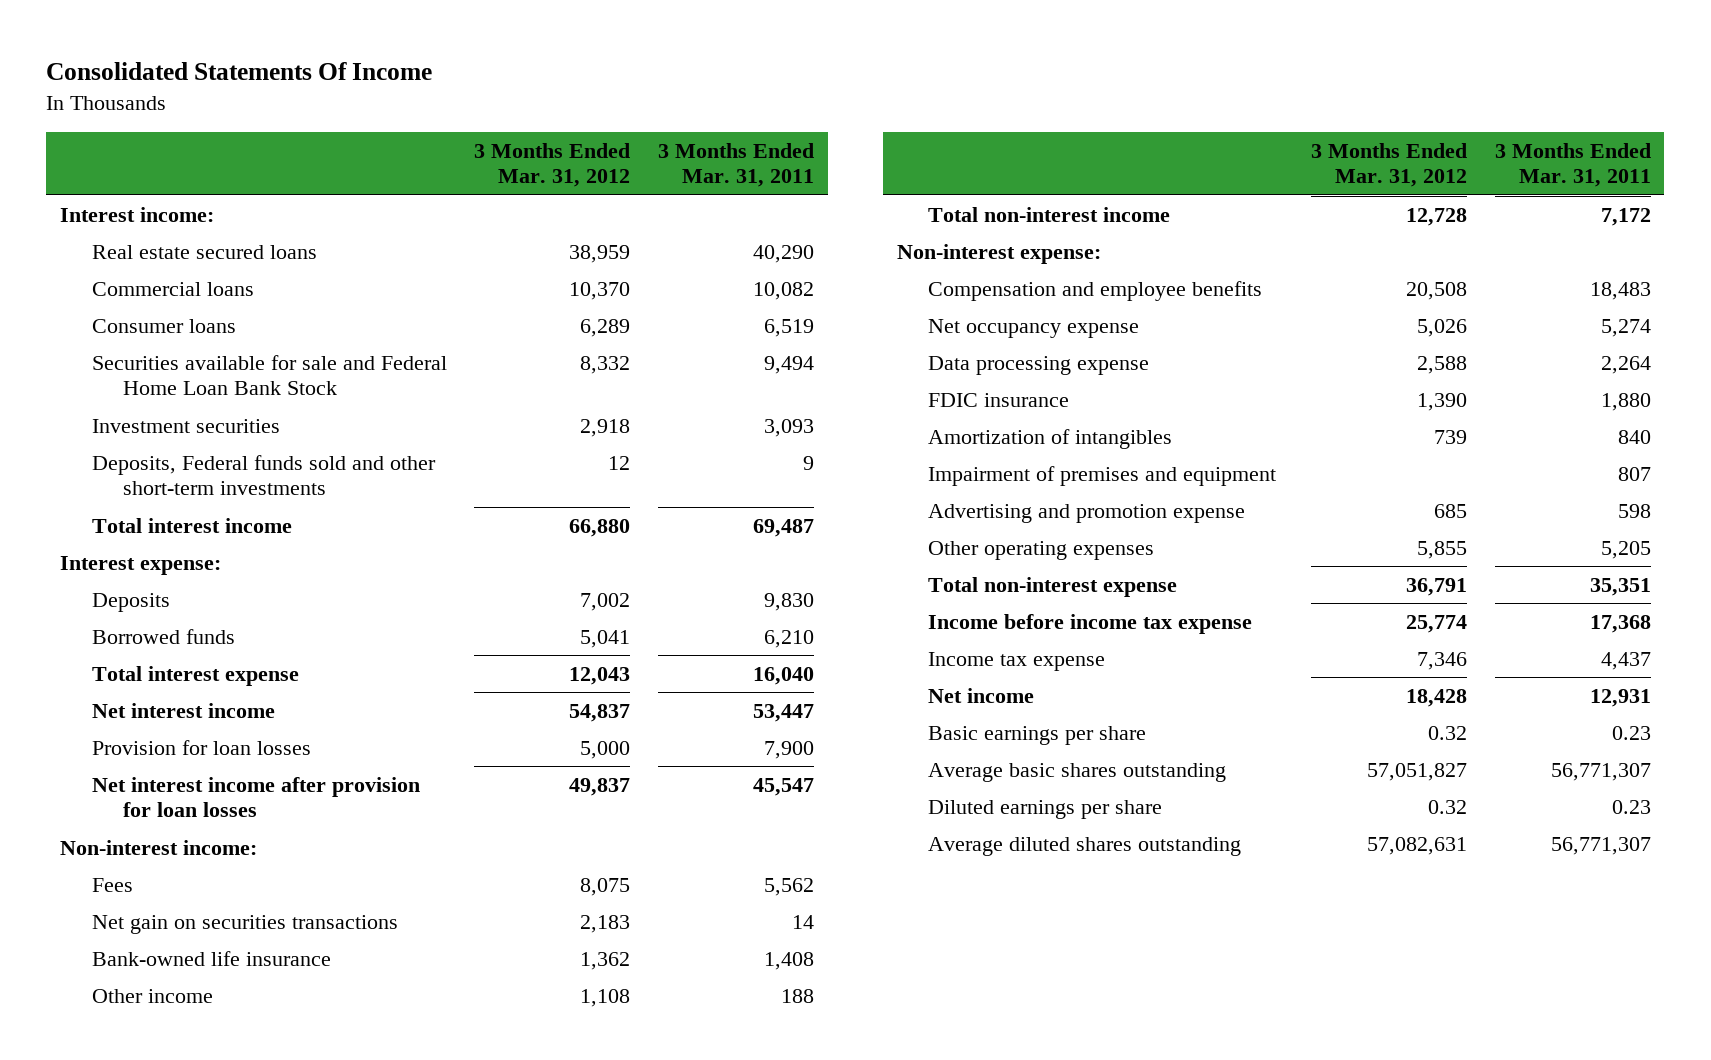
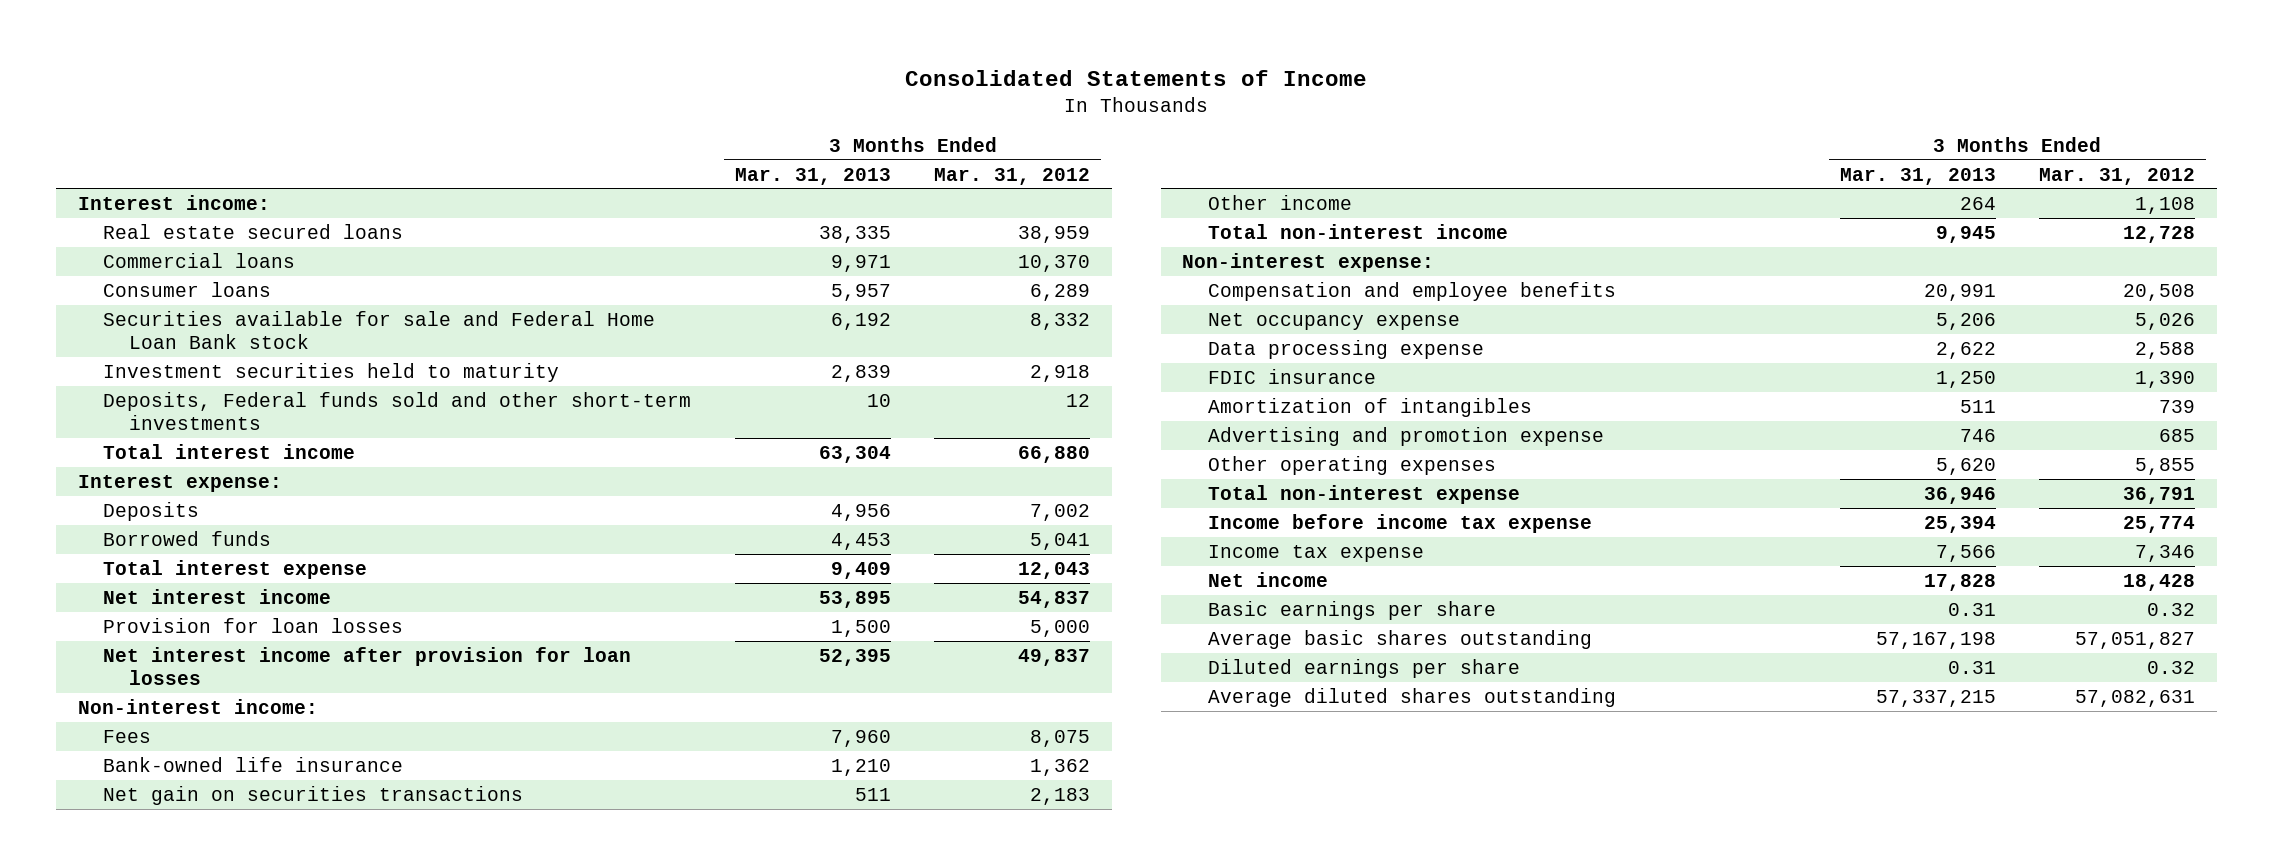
- Consolidated Statements Of Income
+ Consolidated Statements of Income
- | 3 Months Ended Mar. 31, 2012 | 3 Months Ended Mar. 31, 2011
+ | 3 Months Ended Mar. 31, 2013 | 3 Months Ended Mar. 31, 2012
- Securities available for sale and Federal Home Loan Bank Stock | 8,332 | 9,494
- Investment securities | 2,918 | 3,093
+ Securities available for sale and Federal Home Loan Bank stock | 6,192 | 8,332
+ Investment securities held to maturity | 2,839 | 2,918
moved down: Net gain on securities transactions | 511 | 2,183
- Impairment of premises and equipment | | 807

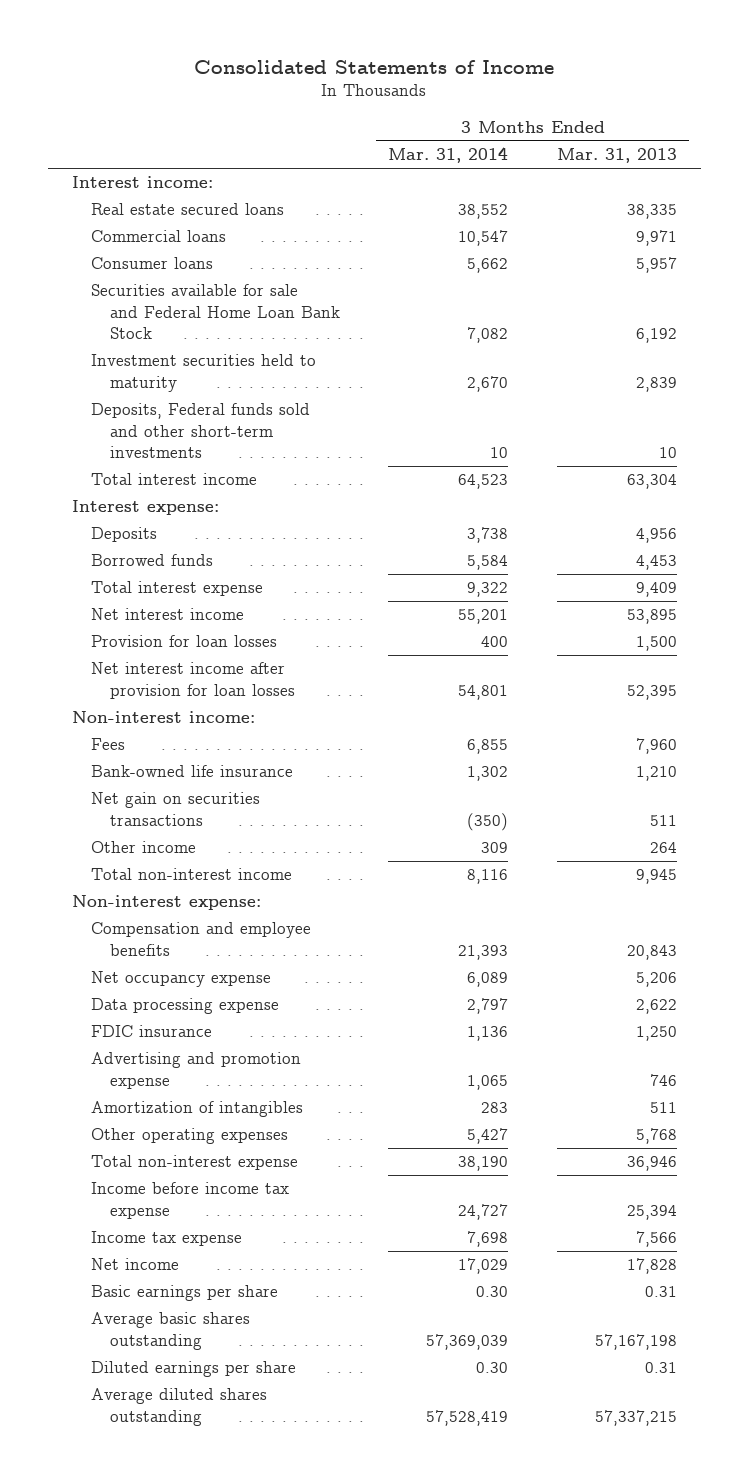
- | 3 Months Ended Mar. 31, 2013 | 3 Months Ended Mar. 31, 2012
+ | 3 Months Ended Mar. 31, 2014 | 3 Months Ended Mar. 31, 2013
- Securities available for sale and Federal Home Loan Bank stock | 6,192 | 8,332
+ Securities available for sale and Federal Home Loan Bank Stock | 7,082 | 6,192
- Compensation and employee benefits | 20,991 | 20,508
+ Compensation and employee benefits | 21,393 | 20,843
- Other operating expenses | 5,620 | 5,855
moved down: Amortization of intangibles | 283 | 511
+ Other operating expenses | 5,427 | 5,768

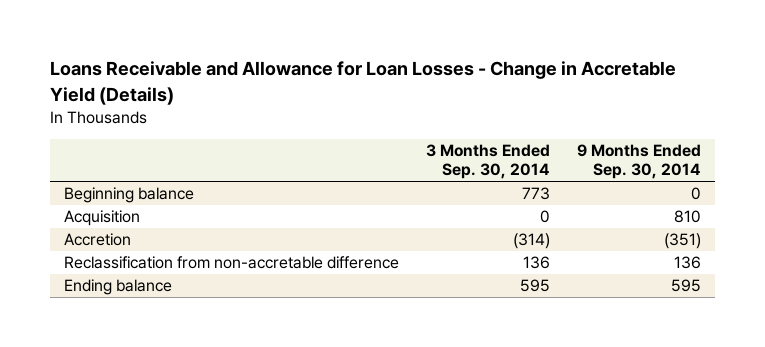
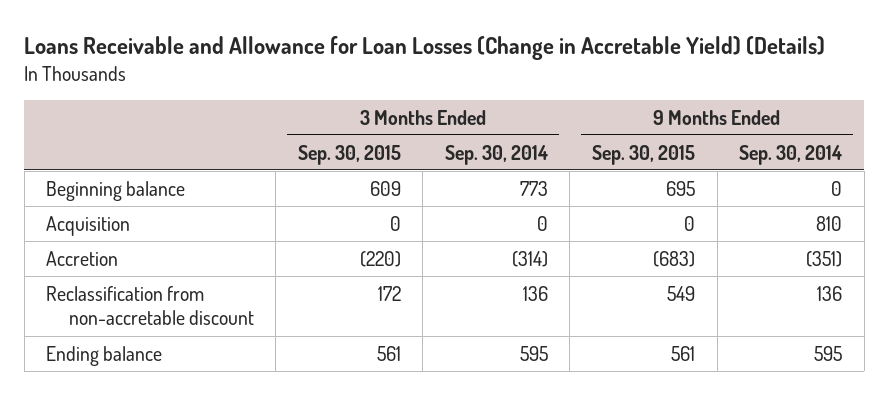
- Loans Receivable and Allowance for Loan Losses - Change in Accretable Yield (Details)
+ Loans Receivable and Allowance for Loan Losses (Change in Accretable Yield) (Details)
- | 3 Months Ended Sep. 30, 2014 | 9 Months Ended Sep. 30, 2014
+ | 3 Months Ended Sep. 30, 2015 | 3 Months Ended Sep. 30, 2014 | 9 Months Ended Sep. 30, 2015 | 9 Months Ended Sep. 30, 2014
- Reclassification from non-accretable difference | 136 | 136
+ Reclassification from non-accretable discount | 172 | 136 | 549 | 136

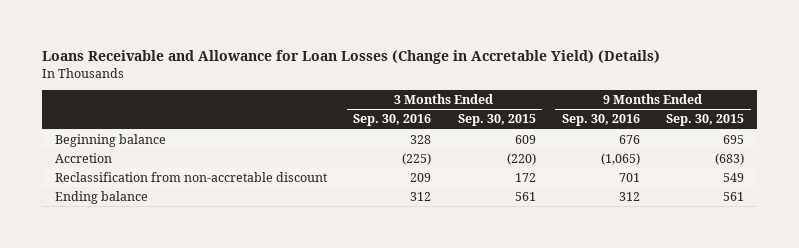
- | 3 Months Ended Sep. 30, 2015 | 3 Months Ended Sep. 30, 2014 | 9 Months Ended Sep. 30, 2015 | 9 Months Ended Sep. 30, 2014
+ | 3 Months Ended Sep. 30, 2016 | 3 Months Ended Sep. 30, 2015 | 9 Months Ended Sep. 30, 2016 | 9 Months Ended Sep. 30, 2015
- Acquisition | 0 | 0 | 0 | 810

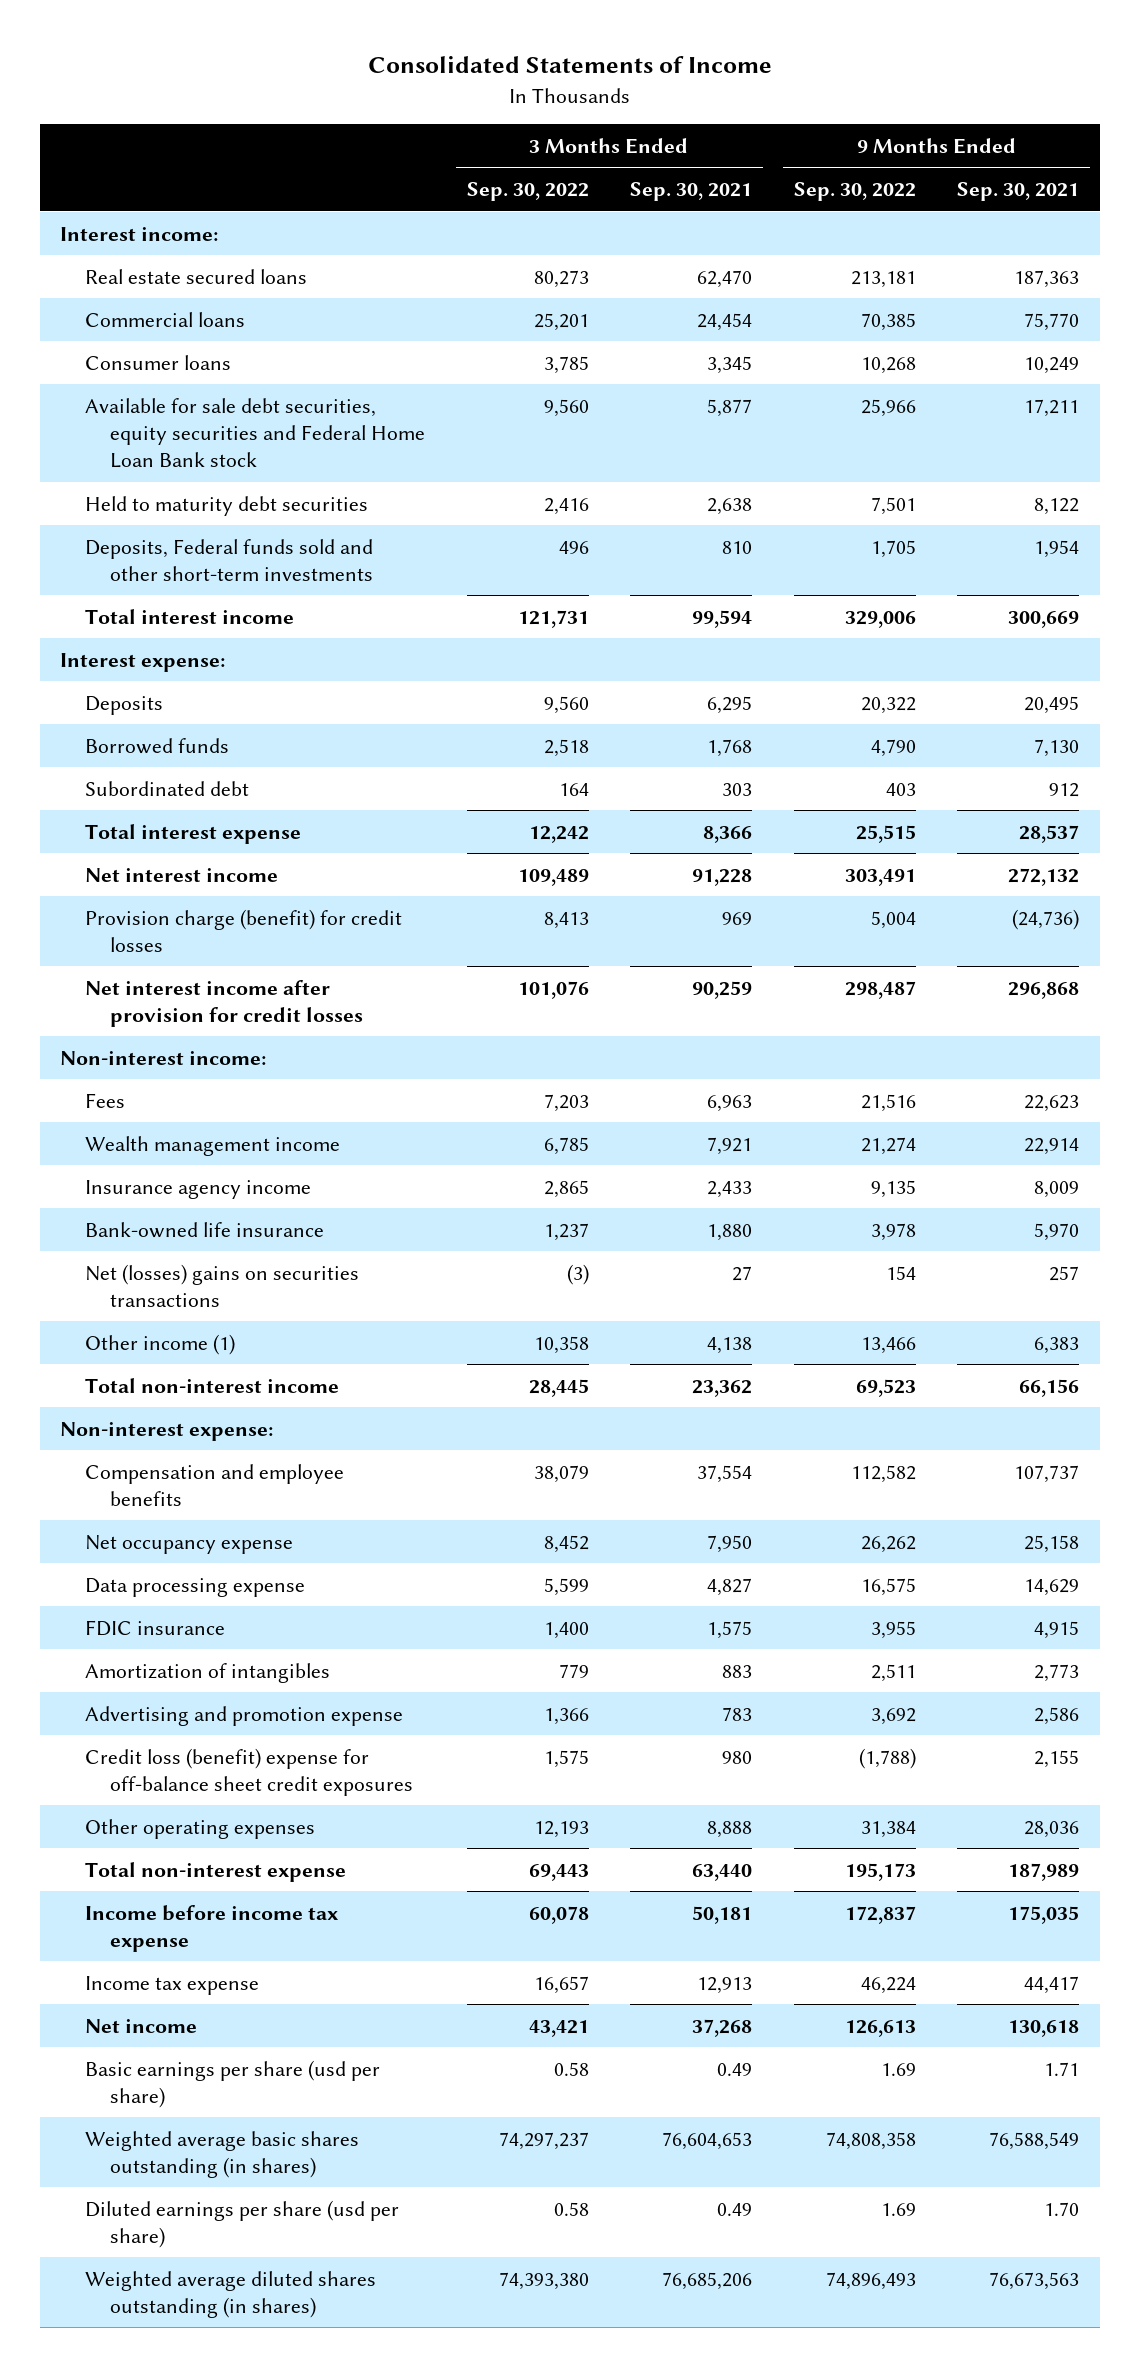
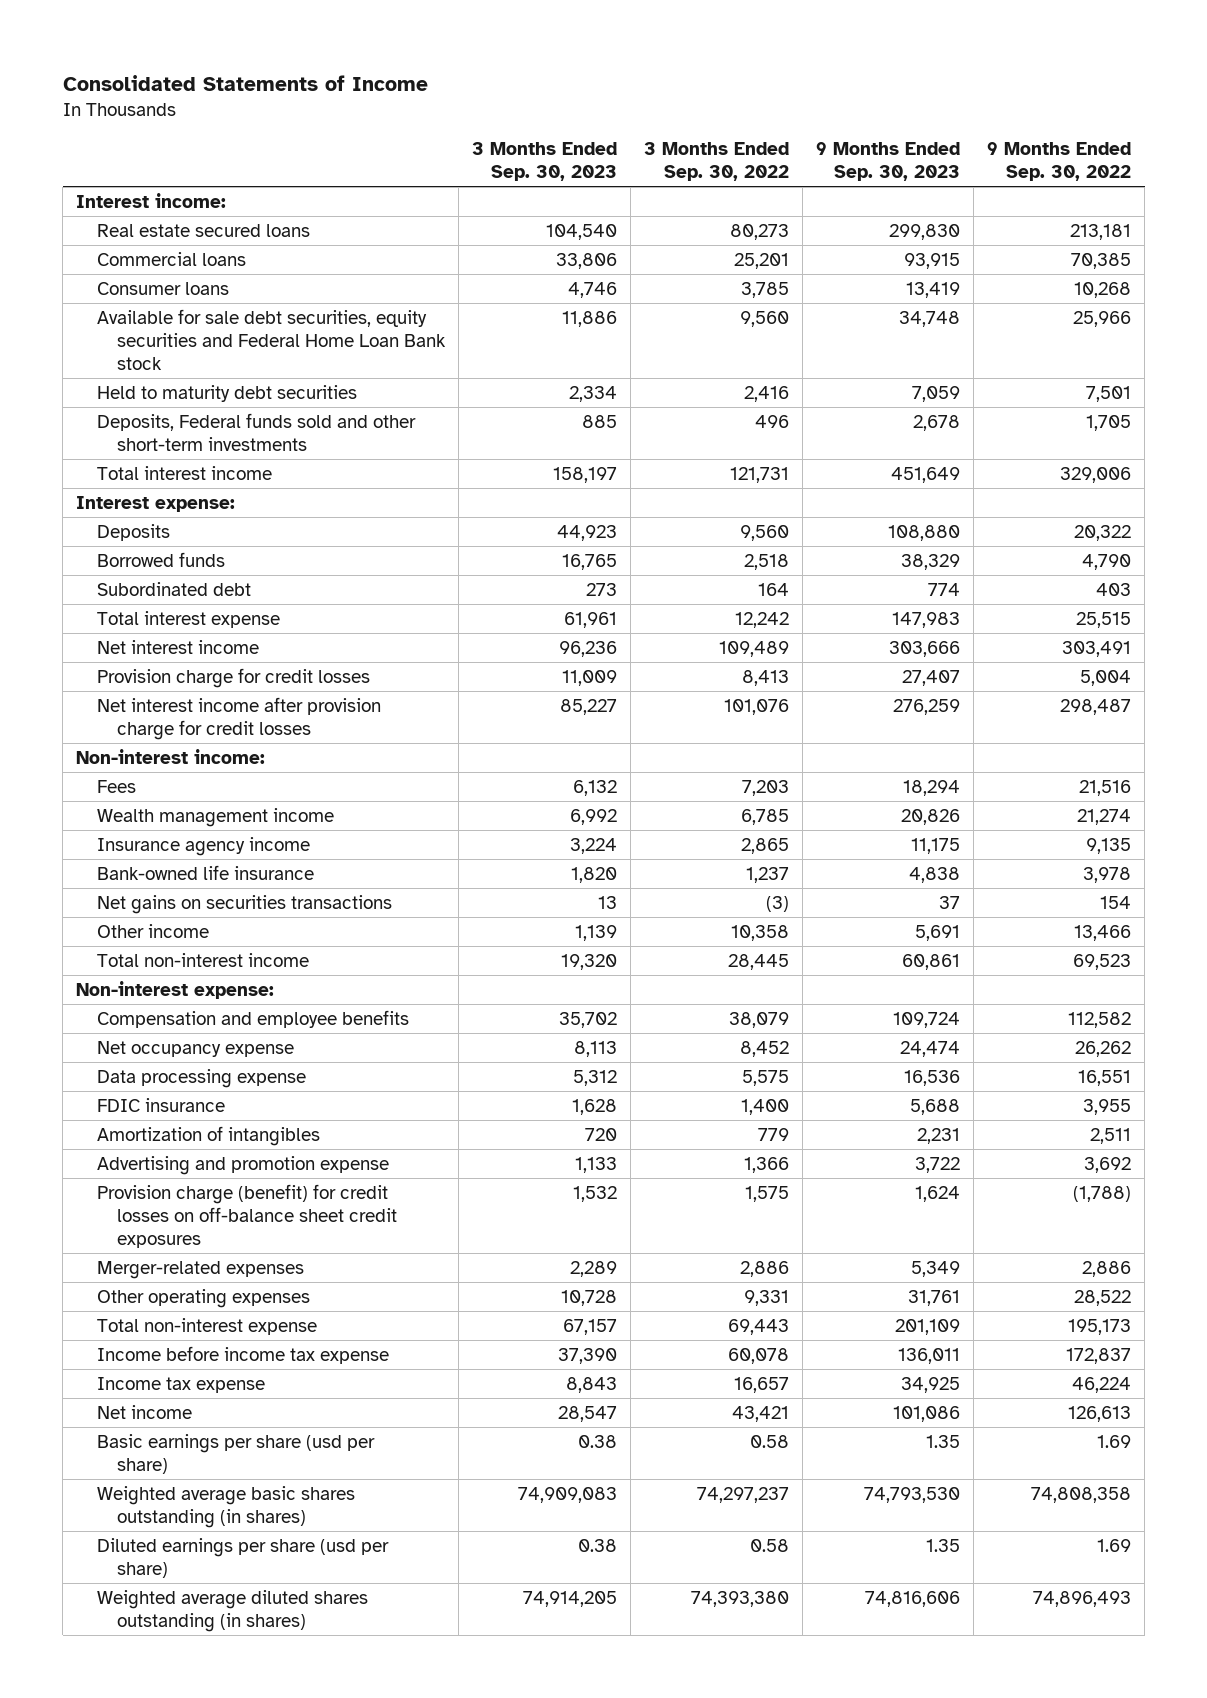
- | 3 Months Ended Sep. 30, 2022 | 3 Months Ended Sep. 30, 2021 | 9 Months Ended Sep. 30, 2022 | 9 Months Ended Sep. 30, 2021
+ | 3 Months Ended Sep. 30, 2023 | 3 Months Ended Sep. 30, 2022 | 9 Months Ended Sep. 30, 2023 | 9 Months Ended Sep. 30, 2022
- Provision charge (benefit) for credit losses | 8,413 | 969 | 5,004 | (24,736)
- Net interest income after provision for credit losses | 101,076 | 90,259 | 298,487 | 296,868
+ Provision charge for credit losses | 11,009 | 8,413 | 27,407 | 5,004
+ Net interest income after provision charge for credit losses | 85,227 | 101,076 | 276,259 | 298,487
- Net (losses) gains on securities transactions | (3) | 27 | 154 | 257
- Other income (1) | 10,358 | 4,138 | 13,466 | 6,383
+ Net gains on securities transactions | 13 | (3) | 37 | 154
+ Other income | 1,139 | 10,358 | 5,691 | 13,466
- Data processing expense | 5,599 | 4,827 | 16,575 | 14,629
+ Data processing expense | 5,312 | 5,575 | 16,536 | 16,551
- Credit loss (benefit) expense for off-balance sheet credit exposures | 1,575 | 980 | (1,788) | 2,155
- Other operating expenses | 12,193 | 8,888 | 31,384 | 28,036
+ Provision charge (benefit) for credit losses on off-balance sheet credit exposures | 1,532 | 1,575 | 1,624 | (1,788)
+ Merger-related expenses | 2,289 | 2,886 | 5,349 | 2,886
+ Other operating expenses | 10,728 | 9,331 | 31,761 | 28,522

